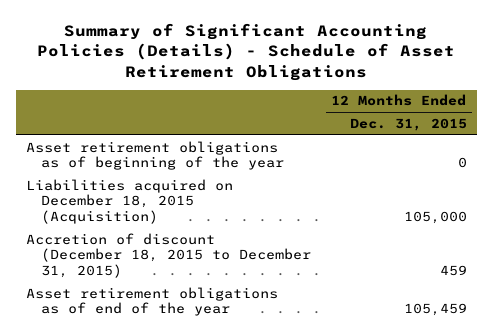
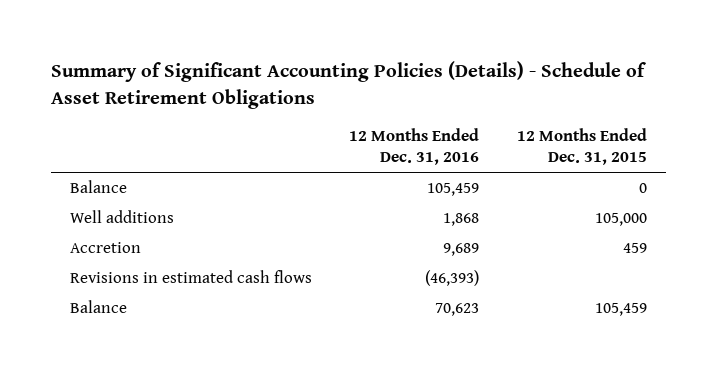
- | 12 Months Ended Dec. 31, 2015
+ | 12 Months Ended Dec. 31, 2016 | 12 Months Ended Dec. 31, 2015
- Asset retirement obligations as of beginning of the year | 0
- Liabilities acquired on December 18, 2015 (Acquisition) | 105,000
- Accretion of discount (December 18, 2015 to December 31, 2015) | 459
- Asset retirement obligations as of end of the year | 105,459
+ Balance | 105,459 | 0
+ Well additions | 1,868 | 105,000
+ Accretion | 9,689 | 459
+ Revisions in estimated cash flows | (46,393) |
+ Balance | 70,623 | 105,459

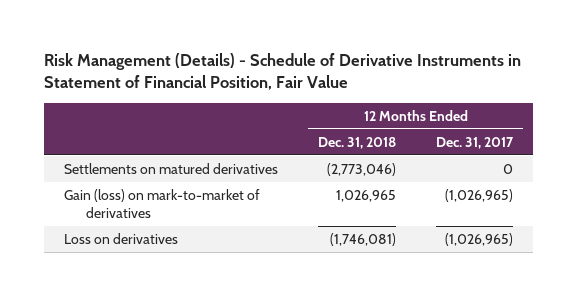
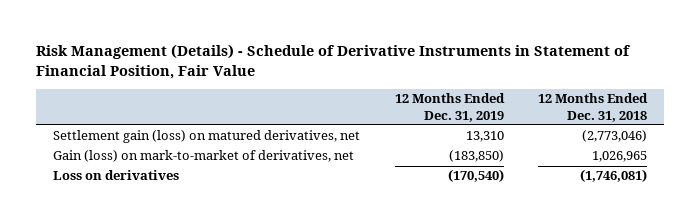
- | 12 Months Ended Dec. 31, 2018 | 12 Months Ended Dec. 31, 2017
+ | 12 Months Ended Dec. 31, 2019 | 12 Months Ended Dec. 31, 2018
- Settlements on matured derivatives | (2,773,046) | 0
- Gain (loss) on mark-to-market of derivatives | 1,026,965 | (1,026,965)
+ Settlement gain (loss) on matured derivatives, net | 13,310 | (2,773,046)
+ Gain (loss) on mark-to-market of derivatives, net | (183,850) | 1,026,965

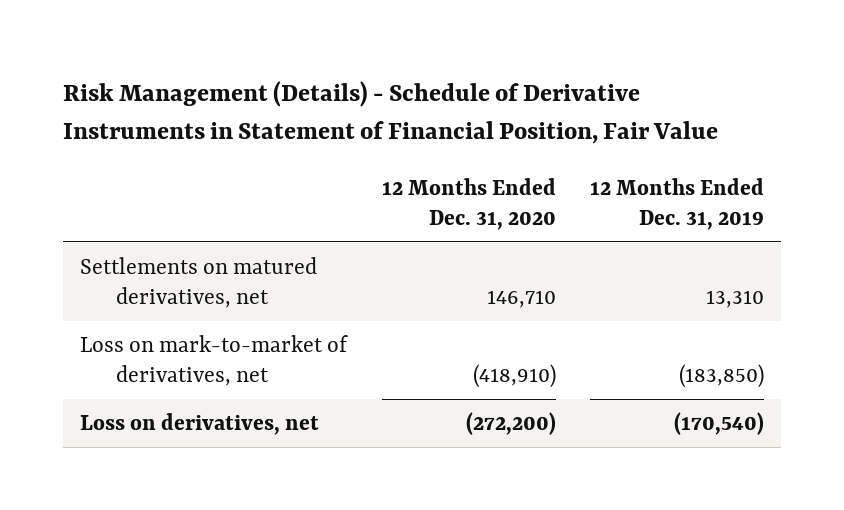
- | 12 Months Ended Dec. 31, 2019 | 12 Months Ended Dec. 31, 2018
+ | 12 Months Ended Dec. 31, 2020 | 12 Months Ended Dec. 31, 2019
- Settlement gain (loss) on matured derivatives, net | 13,310 | (2,773,046)
- Gain (loss) on mark-to-market of derivatives, net | (183,850) | 1,026,965
- Loss on derivatives | (170,540) | (1,746,081)
+ Settlements on matured derivatives, net | 146,710 | 13,310
+ Loss on mark-to-market of derivatives, net | (418,910) | (183,850)
+ Loss on derivatives, net | (272,200) | (170,540)

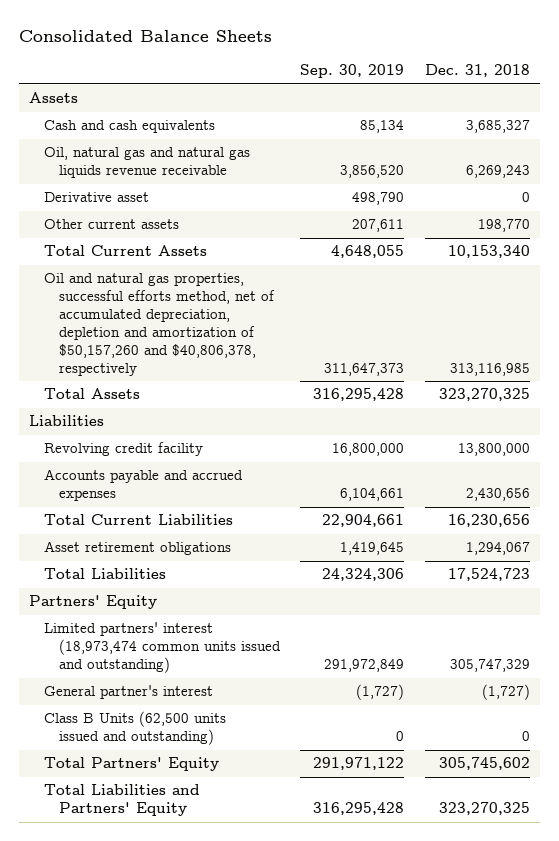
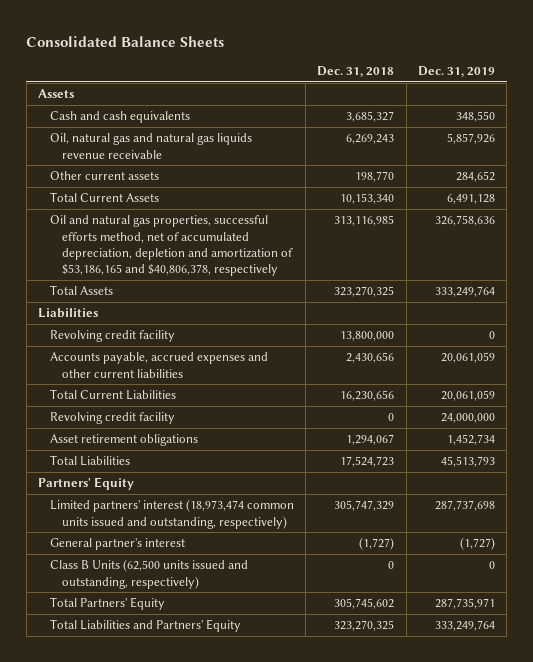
- | Sep. 30, 2019 | Dec. 31, 2018
+ | Dec. 31, 2018 | Dec. 31, 2019
- Derivative asset | 498,790 | 0
- Oil and natural gas properties, successful efforts method, net of accumulated depreciation, depletion and amortization of $50,157,260 and $40,806,378, respectively | 311,647,373 | 313,116,985
+ Oil and natural gas properties, successful efforts method, net of accumulated depreciation, depletion and amortization of $53,186,165 and $40,806,378, respectively | 313,116,985 | 326,758,636
- Accounts payable and accrued expenses | 6,104,661 | 2,430,656
+ Accounts payable, accrued expenses and other current liabilities | 2,430,656 | 20,061,059
+ Revolving credit facility | 0 | 24,000,000
- Limited partners' interest (18,973,474 common units issued and outstanding) | 291,972,849 | 305,747,329
+ Limited partners' interest (18,973,474 common units issued and outstanding, respectively) | 305,747,329 | 287,737,698
- Class B Units (62,500 units issued and outstanding) | 0 | 0
+ Class B Units (62,500 units issued and outstanding, respectively) | 0 | 0

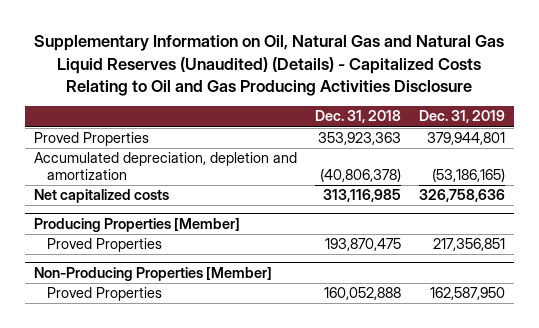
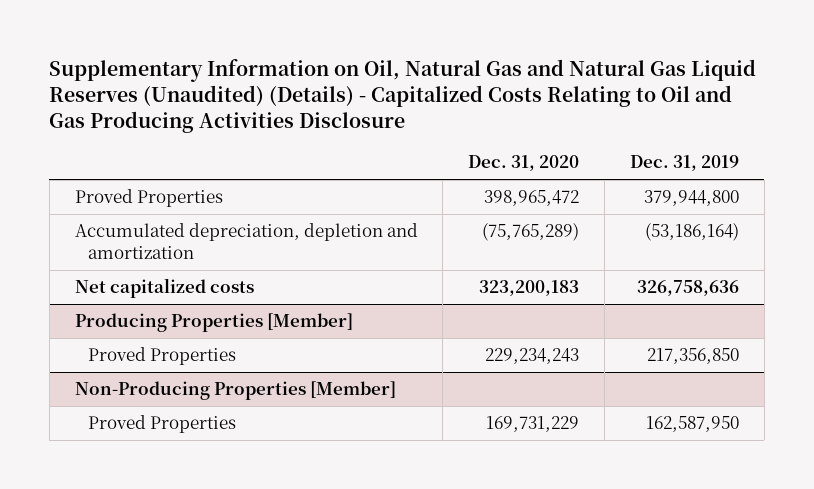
- | Dec. 31, 2018 | Dec. 31, 2019
+ | Dec. 31, 2020 | Dec. 31, 2019
- Proved Properties | 353,923,363 | 379,944,801
- Accumulated depreciation, depletion and amortization | (40,806,378) | (53,186,165)
+ Proved Properties | 398,965,472 | 379,944,800
+ Accumulated depreciation, depletion and amortization | (75,765,289) | (53,186,164)
@ Producing Properties [Member]
- Proved Properties | 193,870,475 | 217,356,851
+ Proved Properties | 229,234,243 | 217,356,850

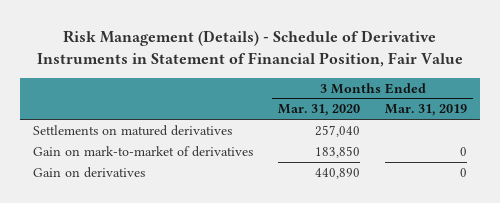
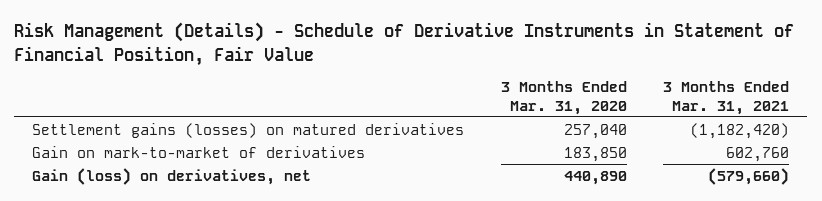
- | 3 Months Ended Mar. 31, 2020 | 3 Months Ended Mar. 31, 2019
+ | 3 Months Ended Mar. 31, 2020 | 3 Months Ended Mar. 31, 2021
- Settlements on matured derivatives | 257,040 |
+ Settlement gains (losses) on matured derivatives | 257,040 | (1,182,420)
- Gain on derivatives | 440,890 | 0
+ Gain (loss) on derivatives, net | 440,890 | (579,660)

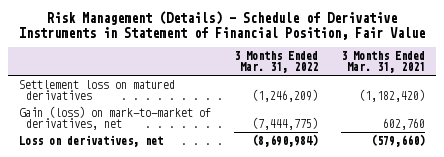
- | 3 Months Ended Mar. 31, 2020 | 3 Months Ended Mar. 31, 2021
+ | 3 Months Ended Mar. 31, 2022 | 3 Months Ended Mar. 31, 2021
- Settlement gains (losses) on matured derivatives | 257,040 | (1,182,420)
- Gain on mark-to-market of derivatives | 183,850 | 602,760
- Gain (loss) on derivatives, net | 440,890 | (579,660)
+ Settlement loss on matured derivatives | (1,246,209) | (1,182,420)
+ Gain (loss) on mark-to-market of derivatives, net | (7,444,775) | 602,760
+ Loss on derivatives, net | (8,690,984) | (579,660)

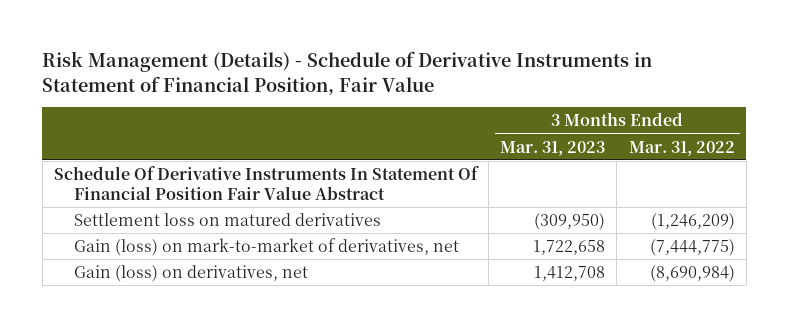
- | 3 Months Ended Mar. 31, 2022 | 3 Months Ended Mar. 31, 2021
+ | 3 Months Ended Mar. 31, 2023 | 3 Months Ended Mar. 31, 2022
+ Schedule Of Derivative Instruments In Statement Of Financial Position Fair Value Abstract
- Loss on derivatives, net | (8,690,984) | (579,660)
+ Gain (loss) on derivatives, net | 1,412,708 | (8,690,984)

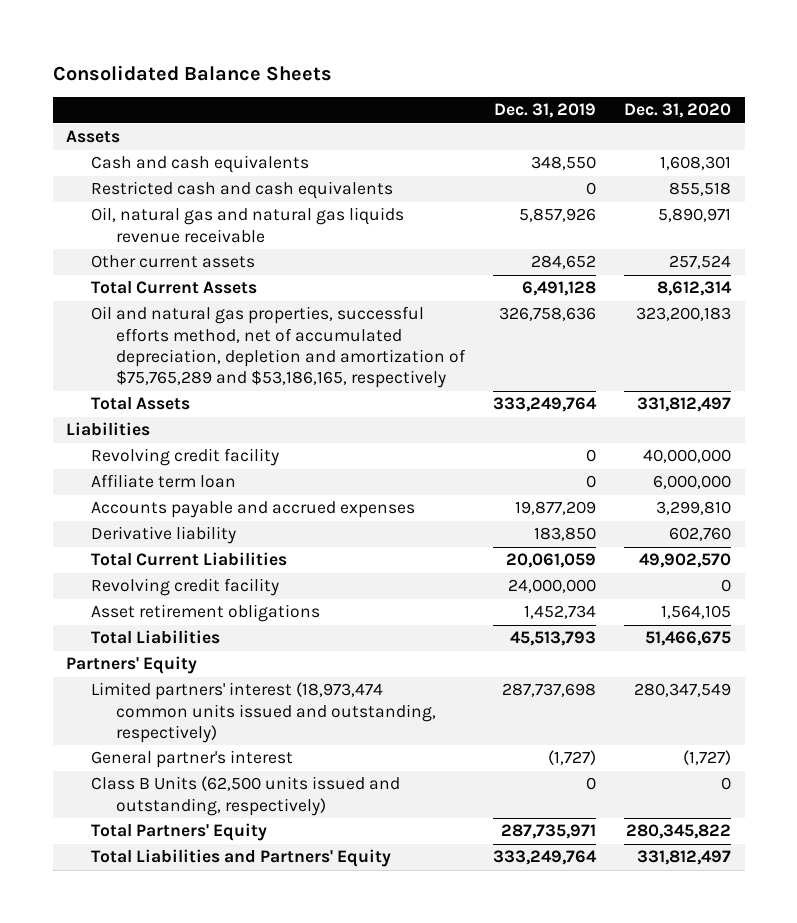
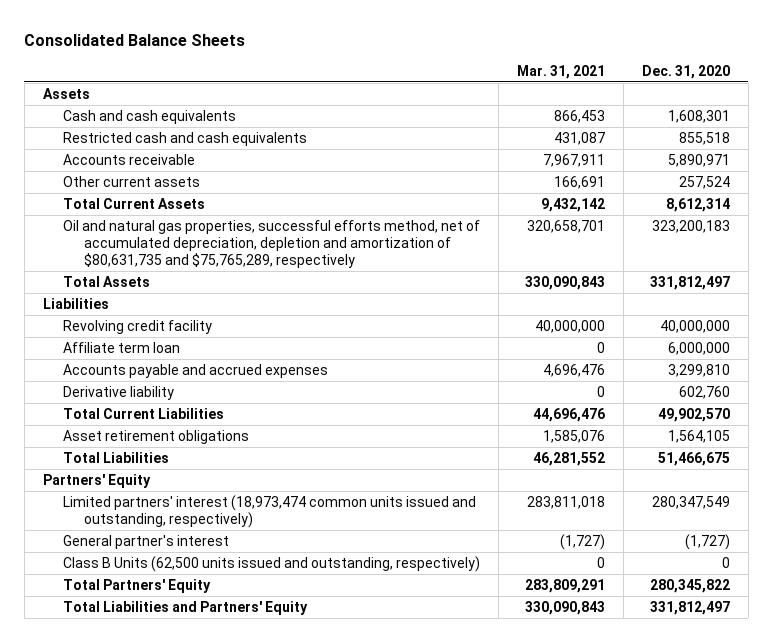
- | Dec. 31, 2019 | Dec. 31, 2020
+ | Mar. 31, 2021 | Dec. 31, 2020
- Oil, natural gas and natural gas liquids revenue receivable | 5,857,926 | 5,890,971
+ Accounts receivable | 7,967,911 | 5,890,971
- Oil and natural gas properties, successful efforts method, net of accumulated depreciation, depletion and amortization of $75,765,289 and $53,186,165, respectively | 326,758,636 | 323,200,183
+ Oil and natural gas properties, successful efforts method, net of accumulated depreciation, depletion and amortization of $80,631,735 and $75,765,289, respectively | 320,658,701 | 323,200,183
- Revolving credit facility | 24,000,000 | 0

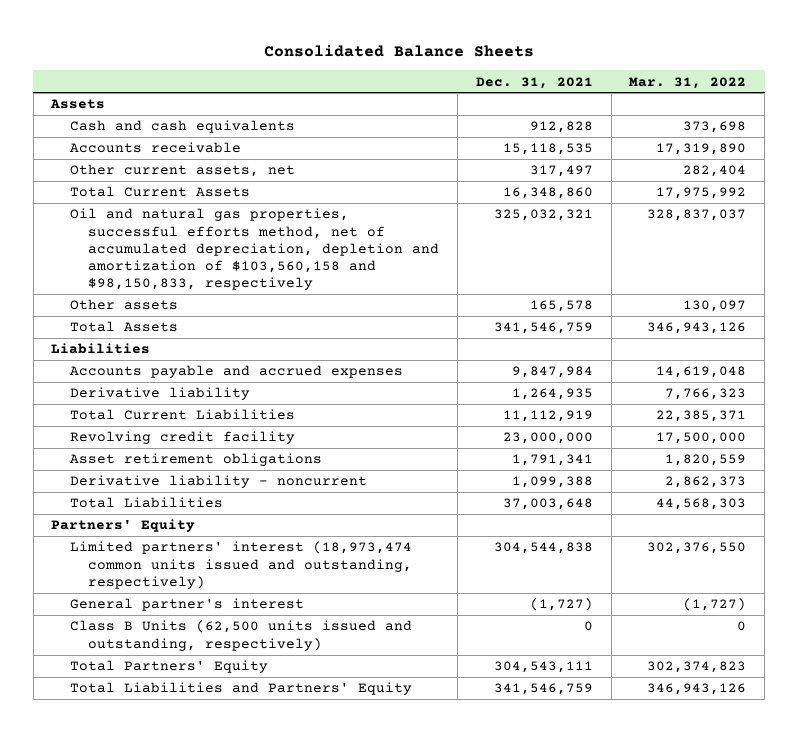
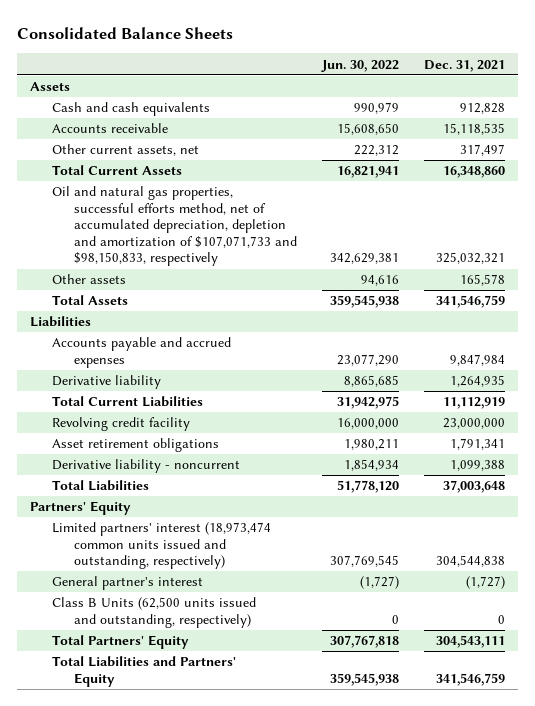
- | Dec. 31, 2021 | Mar. 31, 2022
+ | Jun. 30, 2022 | Dec. 31, 2021
- Oil and natural gas properties, successful efforts method, net of accumulated depreciation, depletion and amortization of $103,560,158 and $98,150,833, respectively | 325,032,321 | 328,837,037
+ Oil and natural gas properties, successful efforts method, net of accumulated depreciation, depletion and amortization of $107,071,733 and $98,150,833, respectively | 342,629,381 | 325,032,321

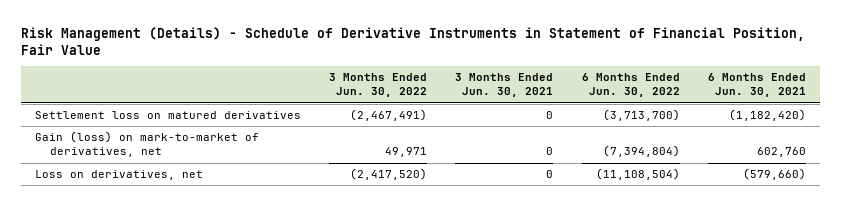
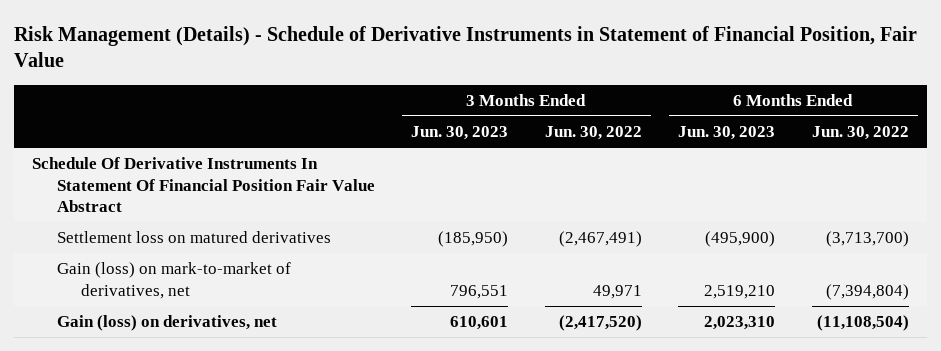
- | 3 Months Ended Jun. 30, 2022 | 3 Months Ended Jun. 30, 2021 | 6 Months Ended Jun. 30, 2022 | 6 Months Ended Jun. 30, 2021
+ | 3 Months Ended Jun. 30, 2023 | 3 Months Ended Jun. 30, 2022 | 6 Months Ended Jun. 30, 2023 | 6 Months Ended Jun. 30, 2022
+ Schedule Of Derivative Instruments In Statement Of Financial Position Fair Value Abstract
- Loss on derivatives, net | (2,417,520) | 0 | (11,108,504) | (579,660)
+ Gain (loss) on derivatives, net | 610,601 | (2,417,520) | 2,023,310 | (11,108,504)

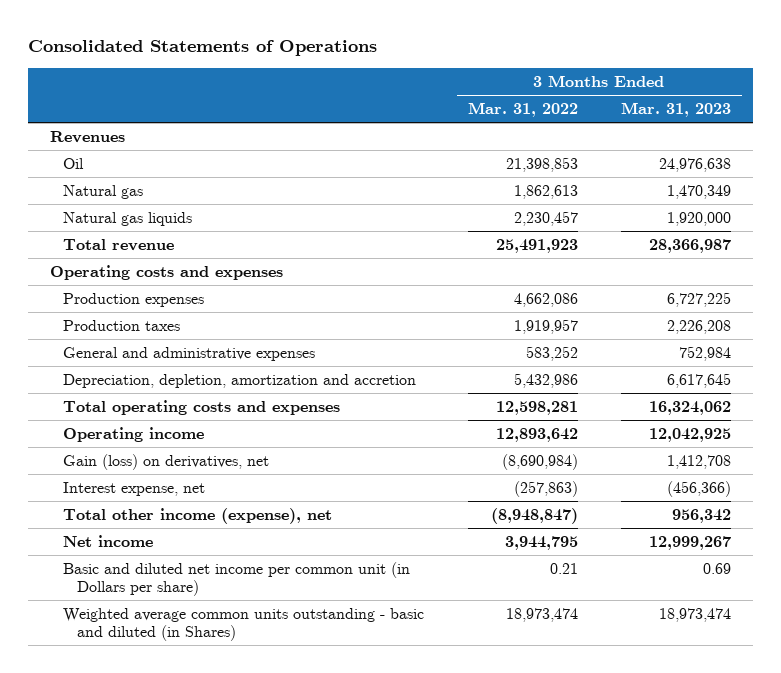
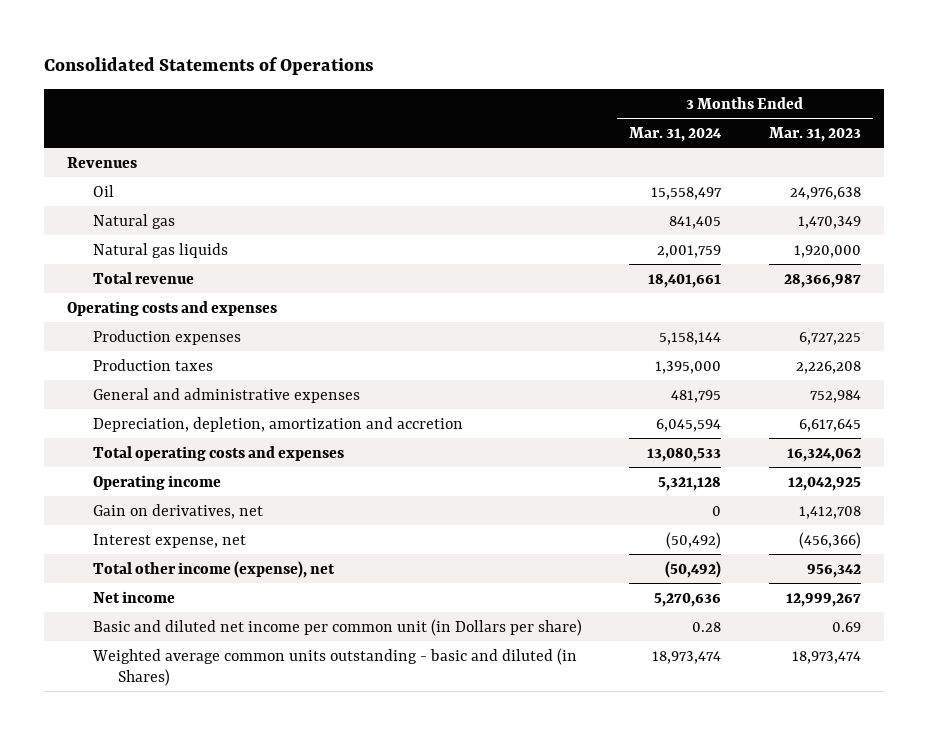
- | 3 Months Ended Mar. 31, 2022 | 3 Months Ended Mar. 31, 2023
+ | 3 Months Ended Mar. 31, 2024 | 3 Months Ended Mar. 31, 2023
- Gain (loss) on derivatives, net | (8,690,984) | 1,412,708
+ Gain on derivatives, net | 0 | 1,412,708

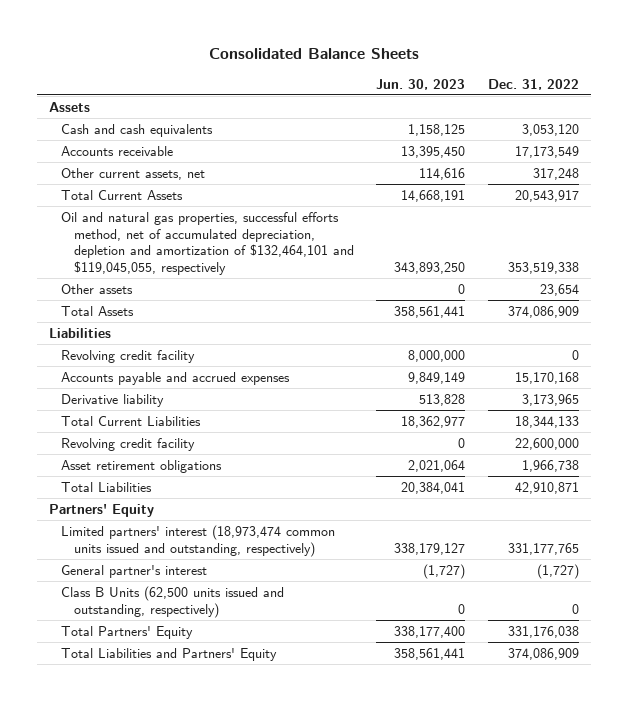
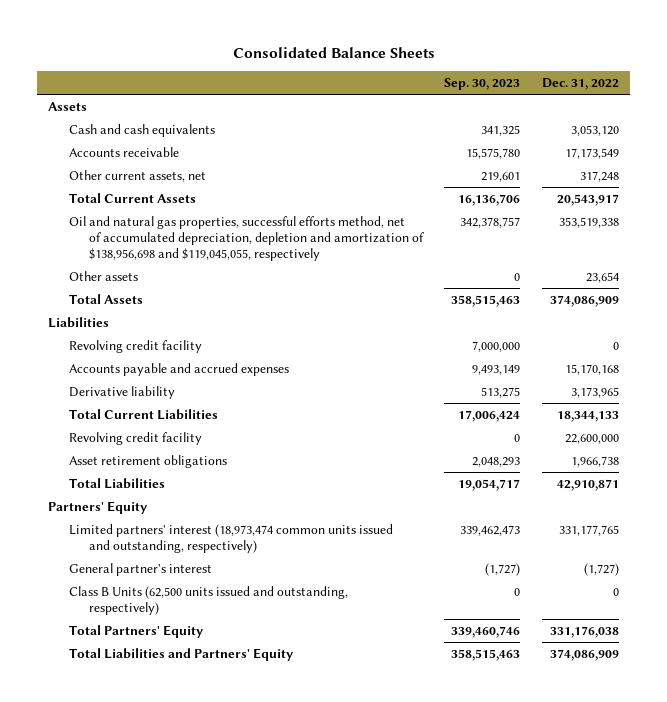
- | Jun. 30, 2023 | Dec. 31, 2022
+ | Sep. 30, 2023 | Dec. 31, 2022
- Oil and natural gas properties, successful efforts method, net of accumulated depreciation, depletion and amortization of $132,464,101 and $119,045,055, respectively | 343,893,250 | 353,519,338
+ Oil and natural gas properties, successful efforts method, net of accumulated depreciation, depletion and amortization of $138,956,698 and $119,045,055, respectively | 342,378,757 | 353,519,338

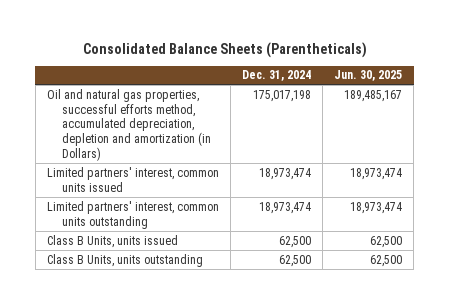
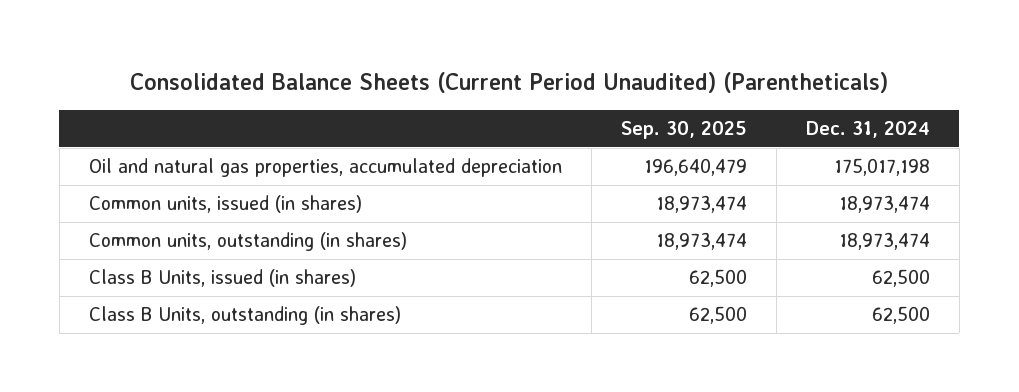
- Consolidated Balance Sheets (Parentheticals)
+ Consolidated Balance Sheets (Current Period Unaudited) (Parentheticals)
- | Dec. 31, 2024 | Jun. 30, 2025
+ | Sep. 30, 2025 | Dec. 31, 2024
- Oil and natural gas properties, successful efforts method, accumulated depreciation, depletion and amortization (in Dollars) | 175,017,198 | 189,485,167
- Limited partners' interest, common units issued | 18,973,474 | 18,973,474
- Limited partners' interest, common units outstanding | 18,973,474 | 18,973,474
- Class B Units, units issued | 62,500 | 62,500
- Class B Units, units outstanding | 62,500 | 62,500
+ Oil and natural gas properties, accumulated depreciation | 196,640,479 | 175,017,198
+ Common units, issued (in shares) | 18,973,474 | 18,973,474
+ Common units, outstanding (in shares) | 18,973,474 | 18,973,474
+ Class B Units, issued (in shares) | 62,500 | 62,500
+ Class B Units, outstanding (in shares) | 62,500 | 62,500

